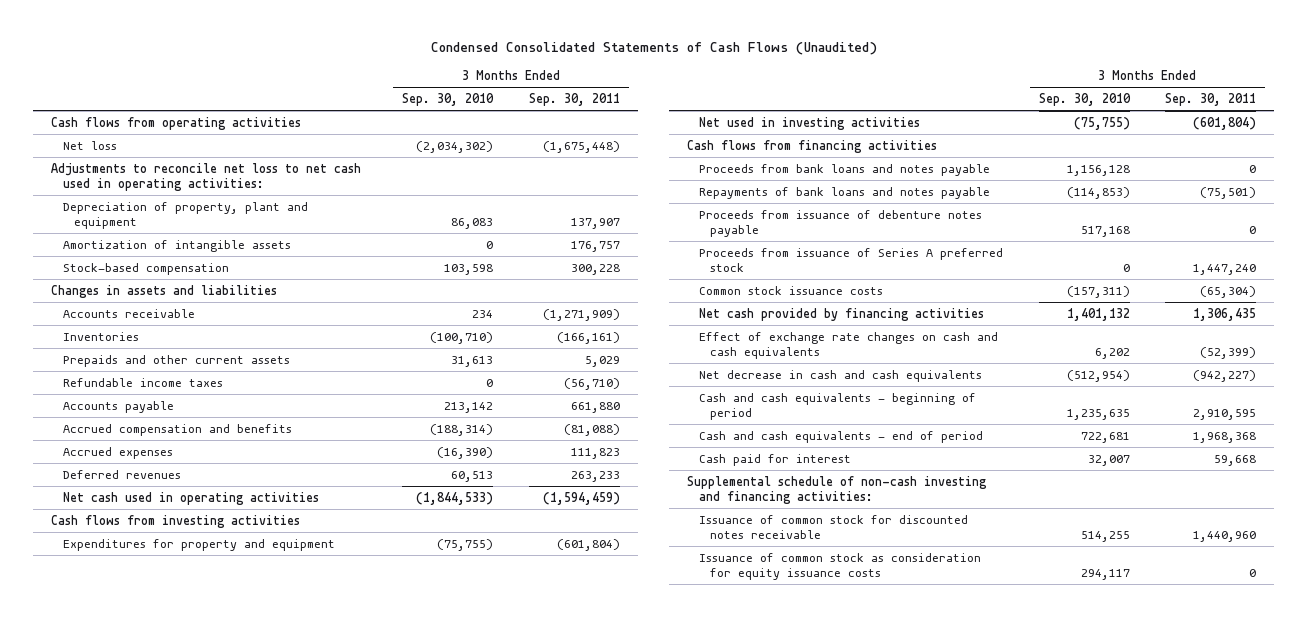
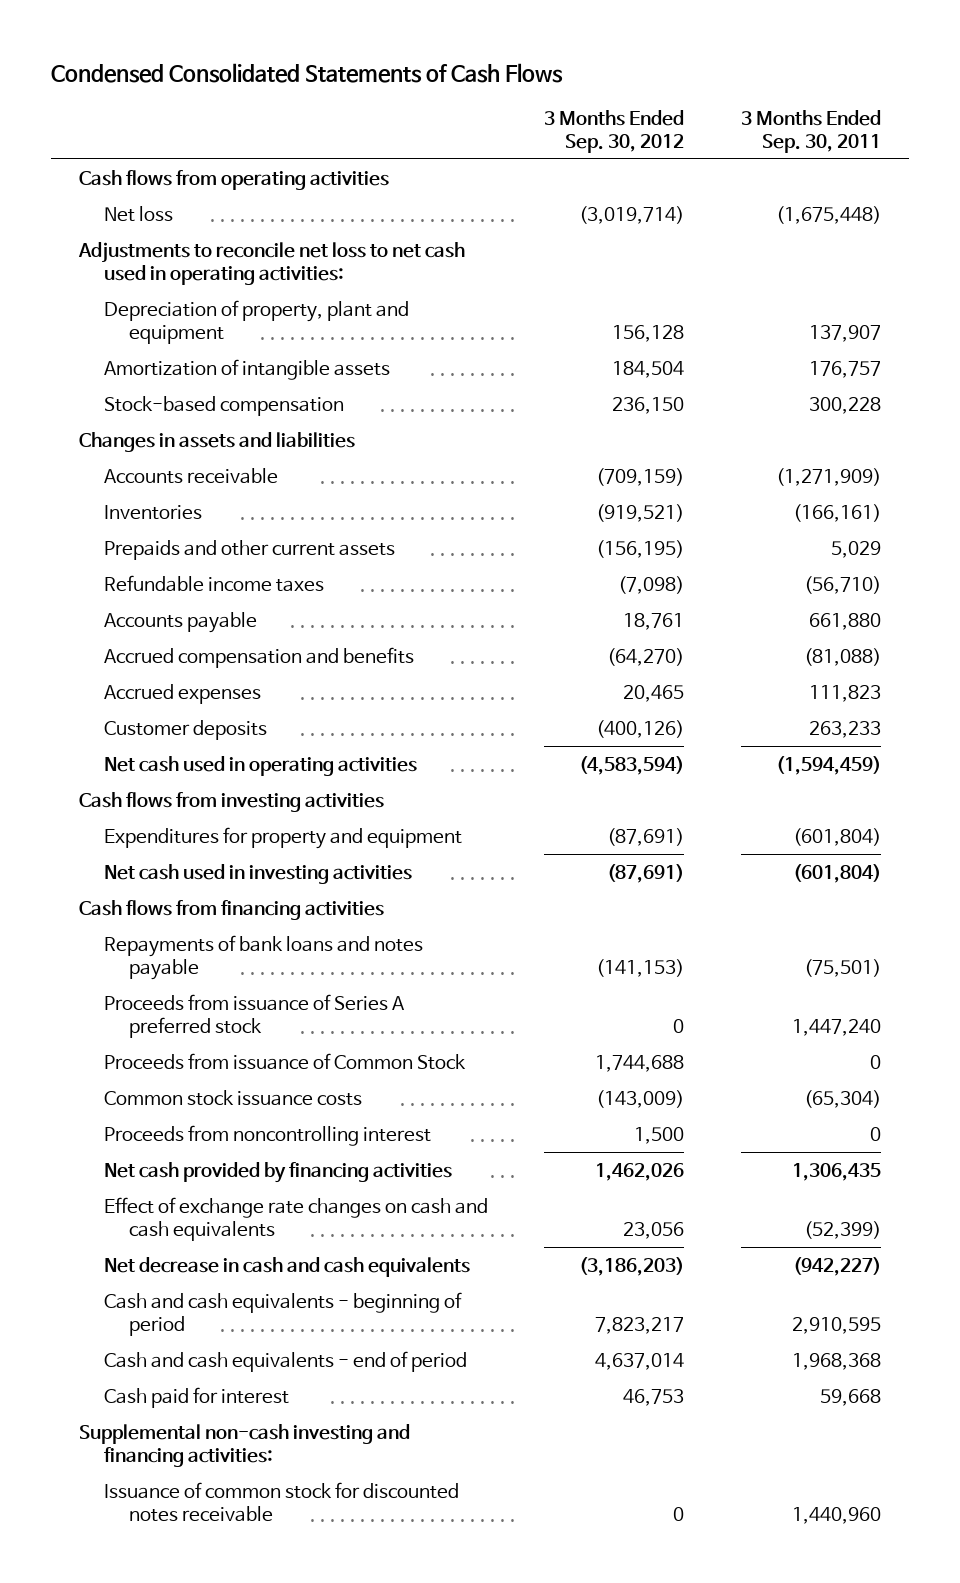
- Condensed Consolidated Statements of Cash Flows (Unaudited)
+ Condensed Consolidated Statements of Cash Flows
- | 3 Months Ended Sep. 30, 2010 | 3 Months Ended Sep. 30, 2011
+ | 3 Months Ended Sep. 30, 2012 | 3 Months Ended Sep. 30, 2011
- Deferred revenues | 60,513 | 263,233
+ Customer deposits | (400,126) | 263,233
- Net used in investing activities | (75,755) | (601,804)
+ Net cash used in investing activities | (87,691) | (601,804)
- Proceeds from bank loans and notes payable | 1,156,128 | 0
- Proceeds from issuance of debenture notes payable | 517,168 | 0
+ Proceeds from issuance of Common Stock | 1,744,688 | 0
+ Proceeds from noncontrolling interest | 1,500 | 0
- Supplemental schedule of non-cash investing and financing activities:
+ Supplemental non-cash investing and financing activities:
- Issuance of common stock as consideration for equity issuance costs | 294,117 | 0

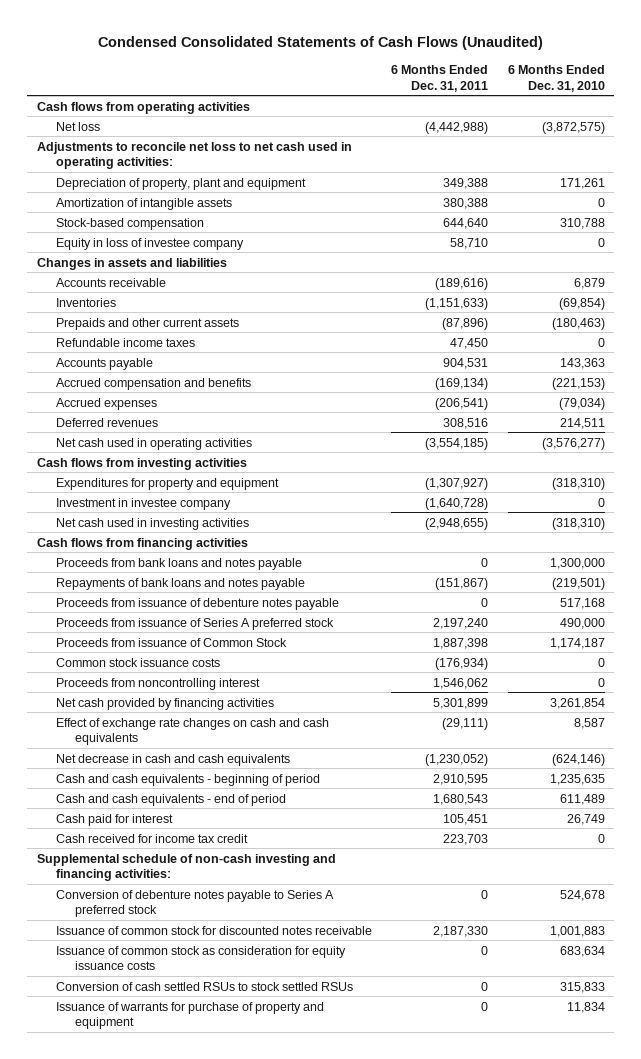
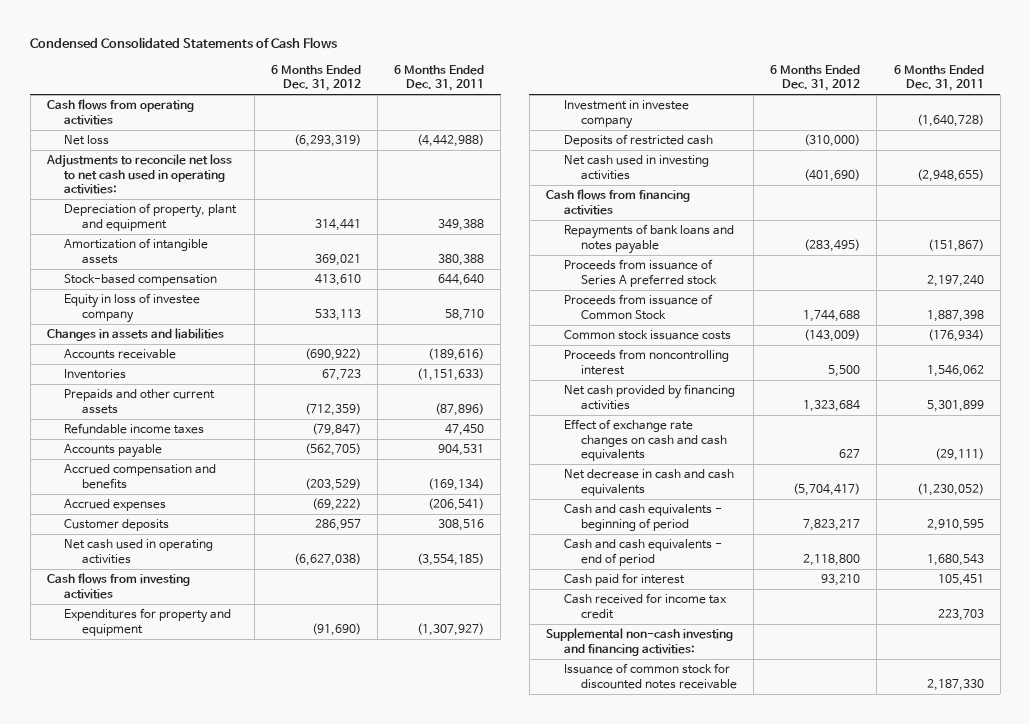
- Condensed Consolidated Statements of Cash Flows (Unaudited)
+ Condensed Consolidated Statements of Cash Flows
- | 6 Months Ended Dec. 31, 2011 | 6 Months Ended Dec. 31, 2010
+ | 6 Months Ended Dec. 31, 2012 | 6 Months Ended Dec. 31, 2011
- Deferred revenues | 308,516 | 214,511
+ Customer deposits | 286,957 | 308,516
+ Deposits of restricted cash | (310,000) |
- Proceeds from bank loans and notes payable | 0 | 1,300,000
- Proceeds from issuance of debenture notes payable | 0 | 517,168
- Supplemental schedule of non-cash investing and financing activities:
- Conversion of debenture notes payable to Series A preferred stock | 0 | 524,678
+ Supplemental non-cash investing and financing activities:
- Issuance of common stock as consideration for equity issuance costs | 0 | 683,634
- Conversion of cash settled RSUs to stock settled RSUs | 0 | 315,833
- Issuance of warrants for purchase of property and equipment | 0 | 11,834

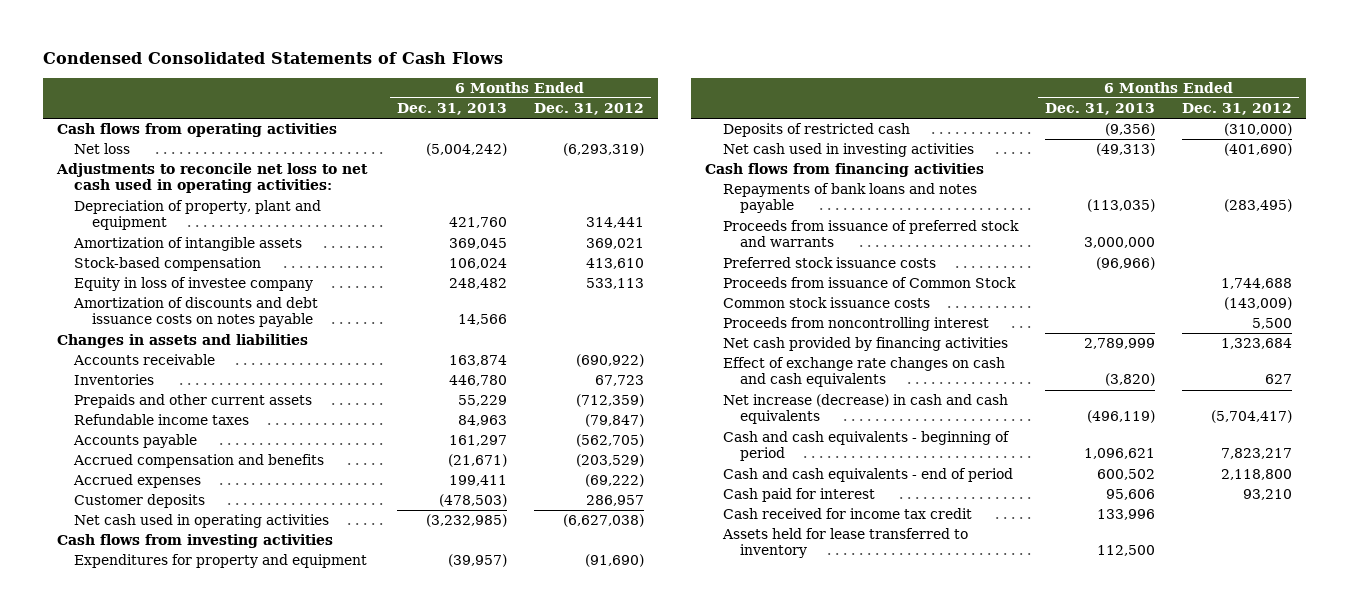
- | 6 Months Ended Dec. 31, 2012 | 6 Months Ended Dec. 31, 2011
+ | 6 Months Ended Dec. 31, 2013 | 6 Months Ended Dec. 31, 2012
+ Amortization of discounts and debt issuance costs on notes payable | 14,566 |
- Investment in investee company | | (1,640,728)
- Proceeds from issuance of Series A preferred stock | | 2,197,240
+ Proceeds from issuance of preferred stock and warrants | 3,000,000 |
+ Preferred stock issuance costs | (96,966) |
- Net decrease in cash and cash equivalents | (5,704,417) | (1,230,052)
+ Net increase (decrease) in cash and cash equivalents | (496,119) | (5,704,417)
- Supplemental non-cash investing and financing activities:
- Issuance of common stock for discounted notes receivable | | 2,187,330
+ Assets held for lease transferred to inventory | 112,500 |

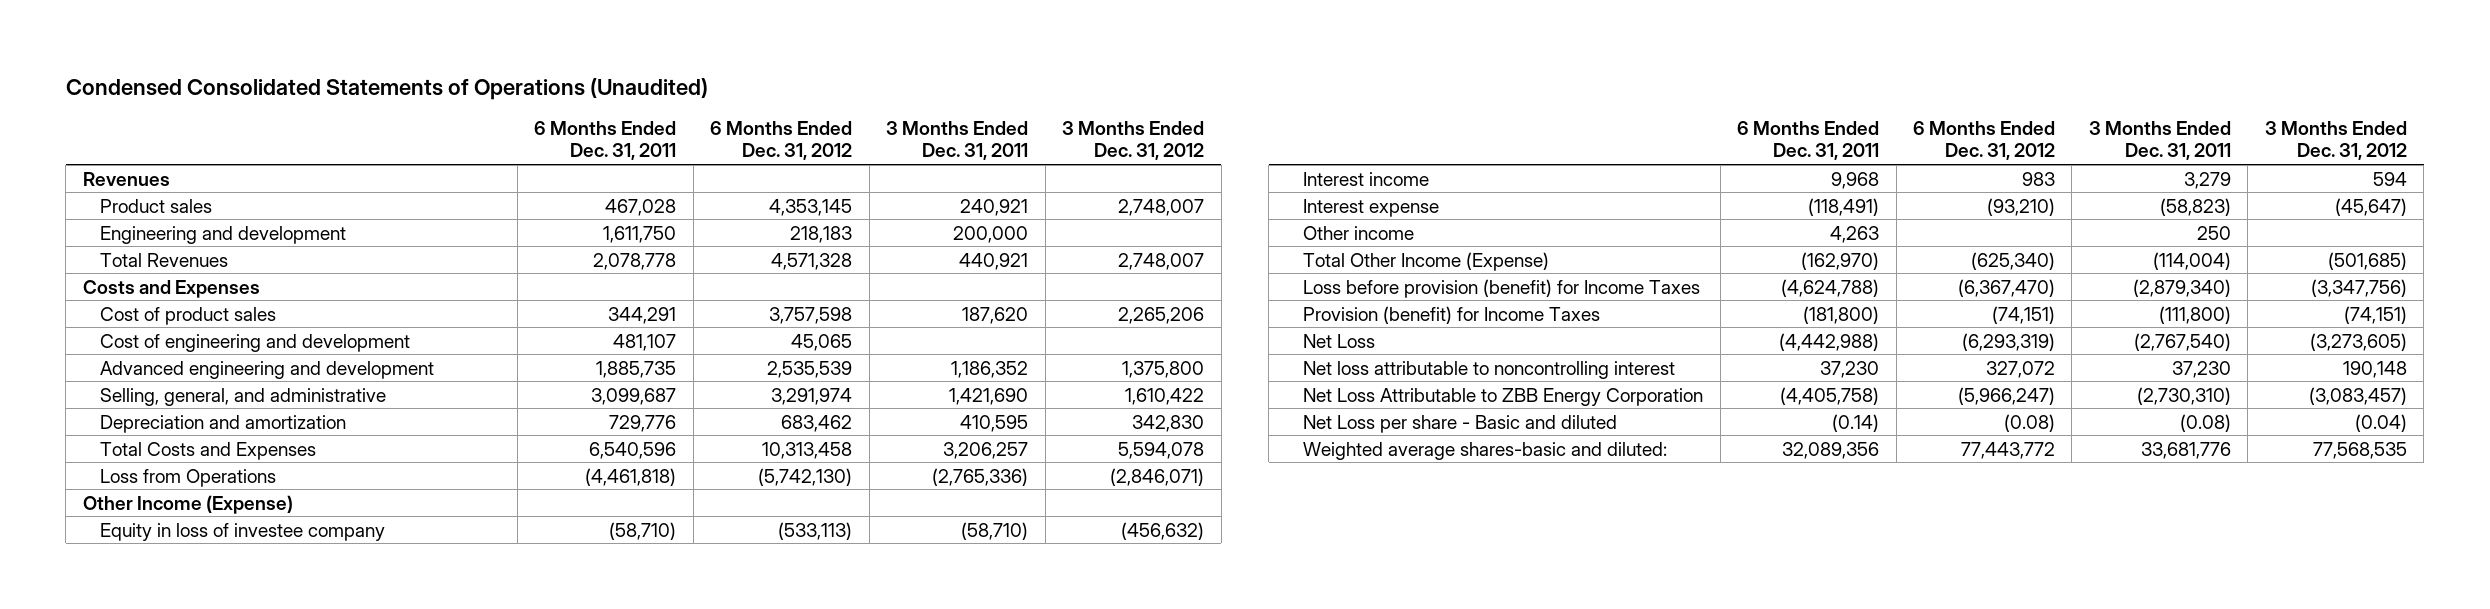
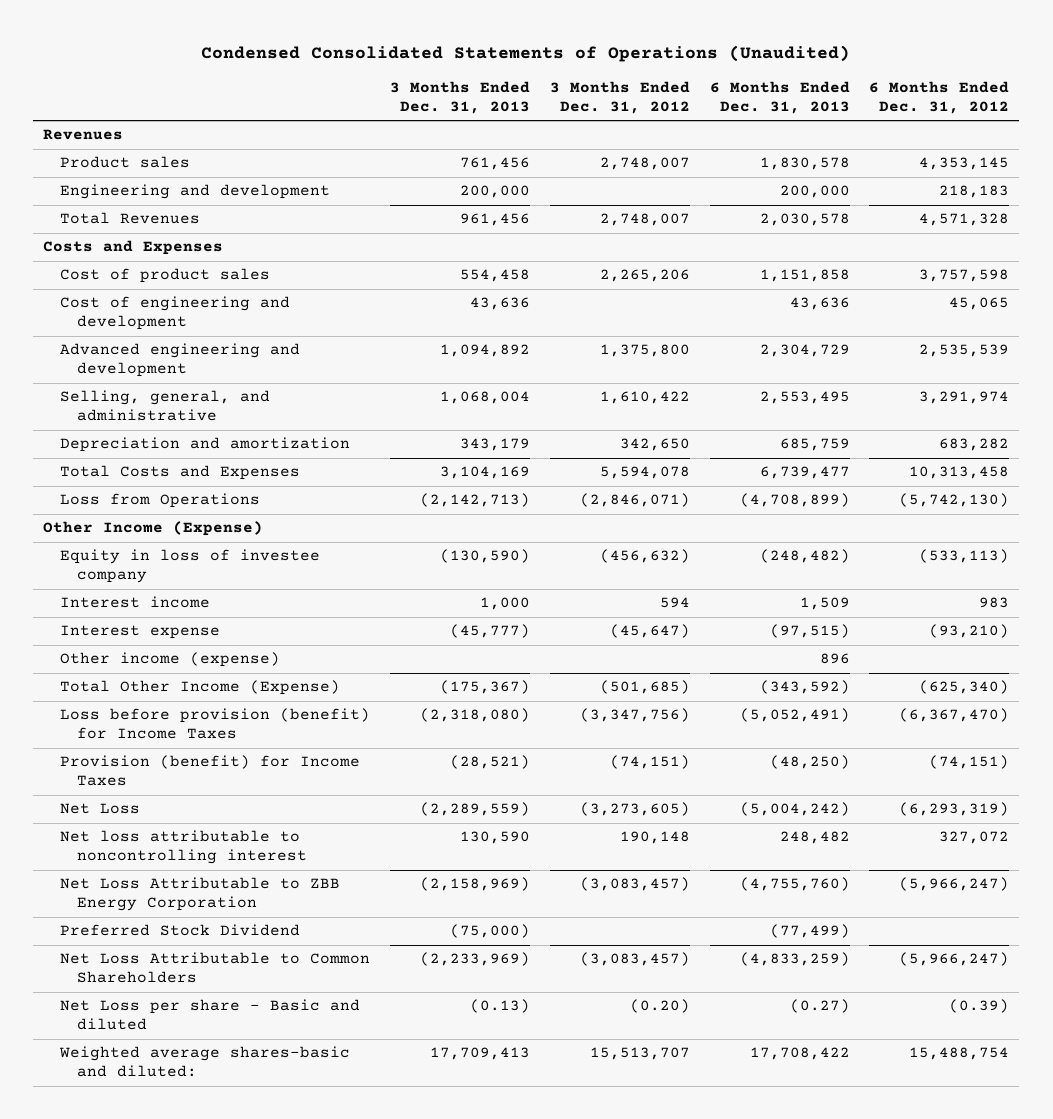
- | 6 Months Ended Dec. 31, 2011 | 6 Months Ended Dec. 31, 2012 | 3 Months Ended Dec. 31, 2011 | 3 Months Ended Dec. 31, 2012
+ | 3 Months Ended Dec. 31, 2013 | 3 Months Ended Dec. 31, 2012 | 6 Months Ended Dec. 31, 2013 | 6 Months Ended Dec. 31, 2012
- Depreciation and amortization | 729,776 | 683,462 | 410,595 | 342,830
+ Depreciation and amortization | 343,179 | 342,650 | 685,759 | 683,282
- Other income | 4,263 | | 250 |
+ Other income (expense) | | | 896 |
- Net Loss per share - Basic and diluted | (0.14) | (0.08) | (0.08) | (0.04)
- Weighted average shares-basic and diluted: | 32,089,356 | 77,443,772 | 33,681,776 | 77,568,535
+ Preferred Stock Dividend | (75,000) | | (77,499) |
+ Net Loss Attributable to Common Shareholders | (2,233,969) | (3,083,457) | (4,833,259) | (5,966,247)
+ Net Loss per share - Basic and diluted | (0.13) | (0.20) | (0.27) | (0.39)
+ Weighted average shares-basic and diluted: | 17,709,413 | 15,513,707 | 17,708,422 | 15,488,754

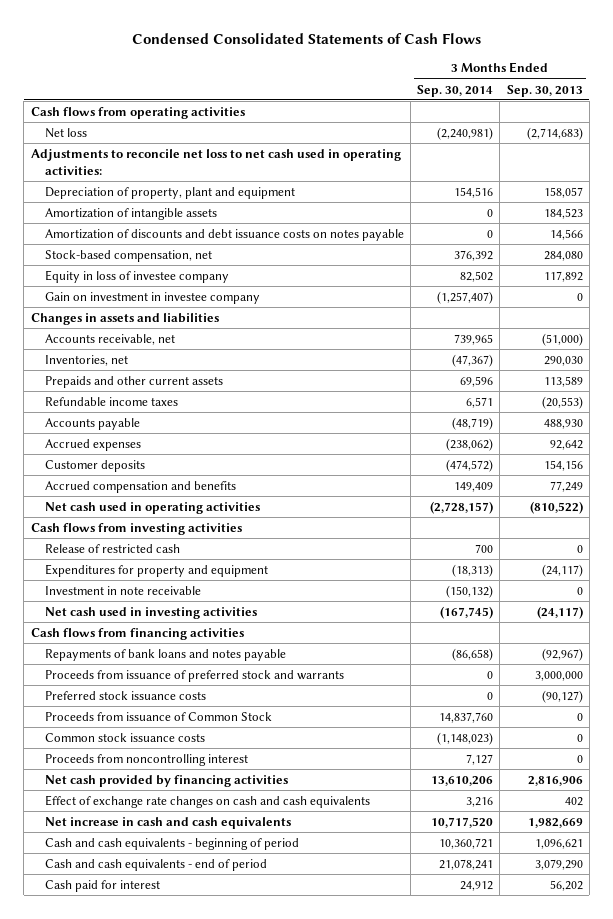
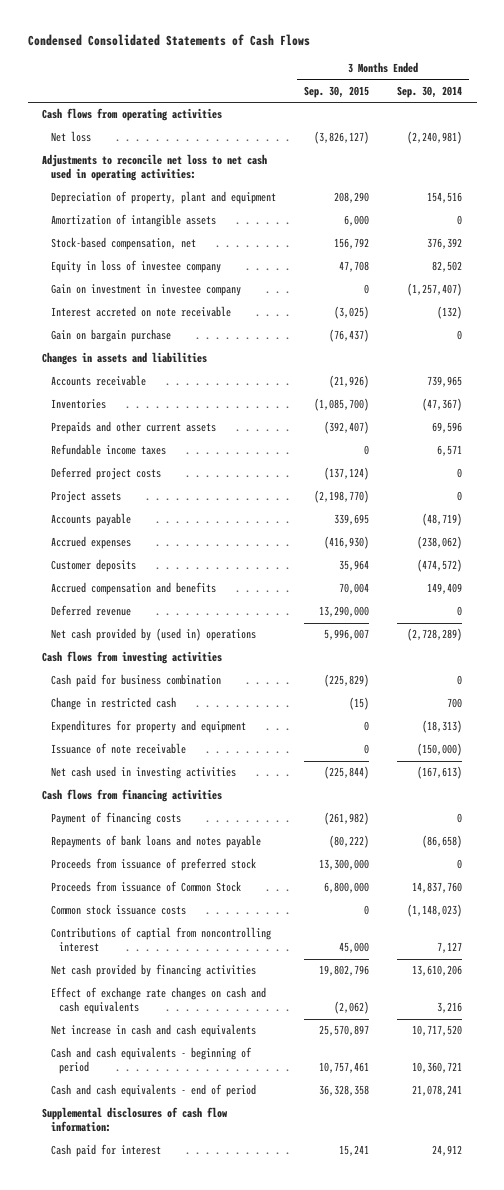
- | 3 Months Ended Sep. 30, 2014 | 3 Months Ended Sep. 30, 2013
+ | 3 Months Ended Sep. 30, 2015 | 3 Months Ended Sep. 30, 2014
- Amortization of discounts and debt issuance costs on notes payable | 0 | 14,566
+ Interest accreted on note receivable | (3,025) | (132)
+ Gain on bargain purchase | (76,437) | 0
- Accounts receivable, net | 739,965 | (51,000)
- Inventories, net | (47,367) | 290,030
+ Accounts receivable | (21,926) | 739,965
+ Inventories | (1,085,700) | (47,367)
+ Deferred project costs | (137,124) | 0
+ Project assets | (2,198,770) | 0
- Net cash used in operating activities | (2,728,157) | (810,522)
+ Deferred revenue | 13,290,000 | 0
+ Net cash provided by (used in) operations | 5,996,007 | (2,728,289)
- Release of restricted cash | 700 | 0
+ Cash paid for business combination | (225,829) | 0
+ Change in restricted cash | (15) | 700
- Investment in note receivable | (150,132) | 0
- Net cash used in investing activities | (167,745) | (24,117)
+ Issuance of note receivable | 0 | (150,000)
+ Net cash used in investing activities | (225,844) | (167,613)
+ Payment of financing costs | (261,982) | 0
- Proceeds from issuance of preferred stock and warrants | 0 | 3,000,000
- Preferred stock issuance costs | 0 | (90,127)
+ Proceeds from issuance of preferred stock | 13,300,000 | 0
- Proceeds from noncontrolling interest | 7,127 | 0
+ Contributions of captial from noncontrolling interest | 45,000 | 7,127
+ Supplemental disclosures of cash flow information:

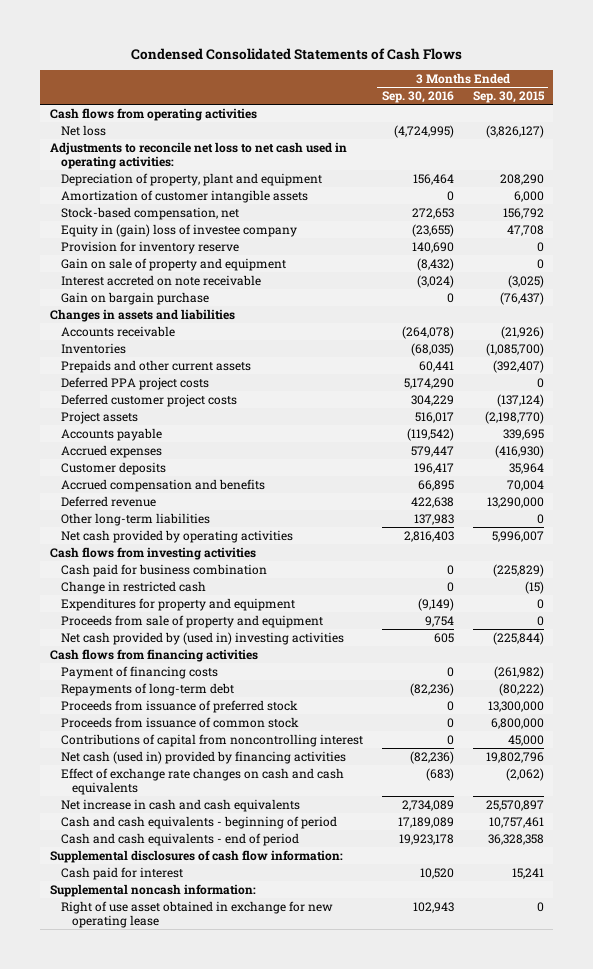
- | 3 Months Ended Sep. 30, 2015 | 3 Months Ended Sep. 30, 2014
+ | 3 Months Ended Sep. 30, 2016 | 3 Months Ended Sep. 30, 2015
- Amortization of intangible assets | 6,000 | 0
+ Amortization of customer intangible assets | 0 | 6,000
- Equity in loss of investee company | 47,708 | 82,502
- Gain on investment in investee company | 0 | (1,257,407)
+ Equity in (gain) loss of investee company | (23,655) | 47,708
+ Provision for inventory reserve | 140,690 | 0
+ Gain on sale of property and equipment | (8,432) | 0
- Refundable income taxes | 0 | 6,571
- Deferred project costs | (137,124) | 0
+ Deferred PPA project costs | 5,174,290 | 0
+ Deferred customer project costs | 304,229 | (137,124)
- Net cash provided by (used in) operations | 5,996,007 | (2,728,289)
+ Other long-term liabilities | 137,983 | 0
+ Net cash provided by operating activities | 2,816,403 | 5,996,007
- Issuance of note receivable | 0 | (150,000)
- Net cash used in investing activities | (225,844) | (167,613)
+ Proceeds from sale of property and equipment | 9,754 | 0
+ Net cash provided by (used in) investing activities | 605 | (225,844)
- Repayments of bank loans and notes payable | (80,222) | (86,658)
+ Repayments of long-term debt | (82,236) | (80,222)
- Proceeds from issuance of Common Stock | 6,800,000 | 14,837,760
- Common stock issuance costs | 0 | (1,148,023)
- Contributions of captial from noncontrolling interest | 45,000 | 7,127
- Net cash provided by financing activities | 19,802,796 | 13,610,206
+ Proceeds from issuance of common stock | 0 | 6,800,000
+ Contributions of capital from noncontrolling interest | 0 | 45,000
+ Net cash (used in) provided by financing activities | (82,236) | 19,802,796
+ Supplemental noncash information:
+ Right of use asset obtained in exchange for new operating lease | 102,943 | 0

